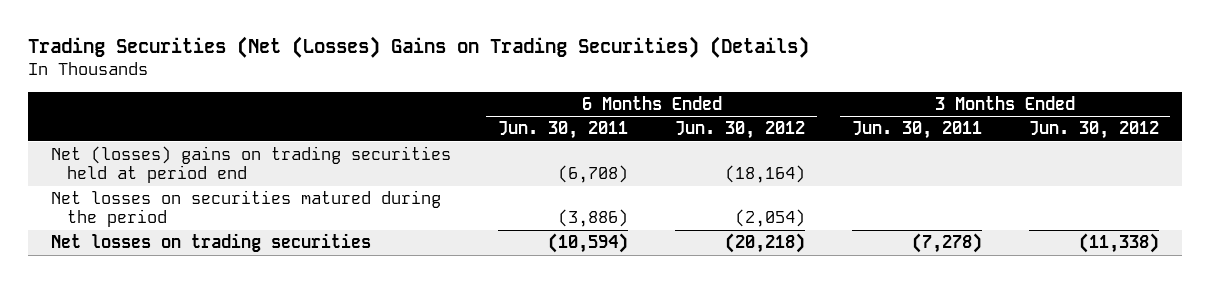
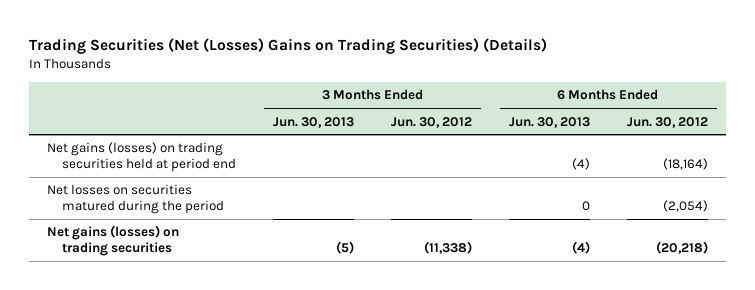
- | 6 Months Ended Jun. 30, 2011 | 6 Months Ended Jun. 30, 2012 | 3 Months Ended Jun. 30, 2011 | 3 Months Ended Jun. 30, 2012
+ | 3 Months Ended Jun. 30, 2013 | 3 Months Ended Jun. 30, 2012 | 6 Months Ended Jun. 30, 2013 | 6 Months Ended Jun. 30, 2012
- Net (losses) gains on trading securities held at period end | (6,708) | (18,164) | |
+ Net gains (losses) on trading securities held at period end | | | (4) | (18,164)
- Net losses on trading securities | (10,594) | (20,218) | (7,278) | (11,338)
+ Net gains (losses) on trading securities | (5) | (11,338) | (4) | (20,218)

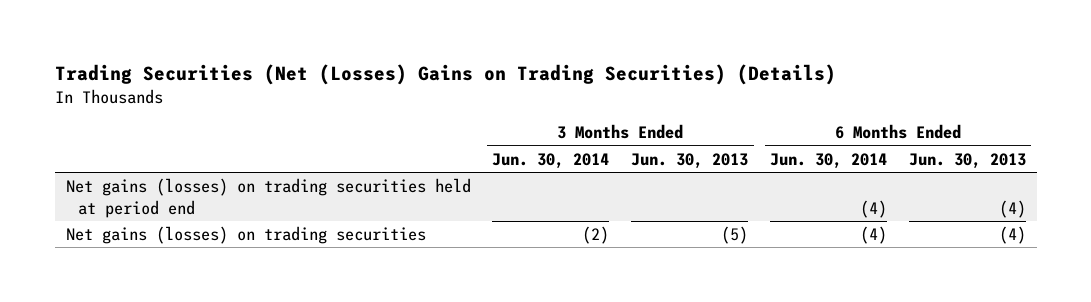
- | 3 Months Ended Jun. 30, 2013 | 3 Months Ended Jun. 30, 2012 | 6 Months Ended Jun. 30, 2013 | 6 Months Ended Jun. 30, 2012
+ | 3 Months Ended Jun. 30, 2014 | 3 Months Ended Jun. 30, 2013 | 6 Months Ended Jun. 30, 2014 | 6 Months Ended Jun. 30, 2013
- Net losses on securities matured during the period | | | 0 | (2,054)

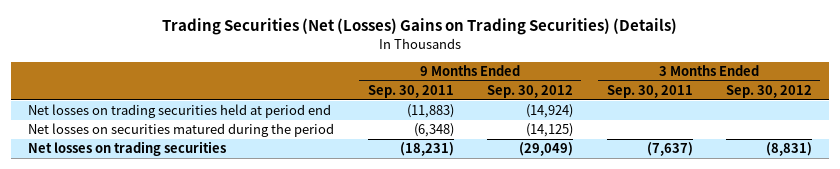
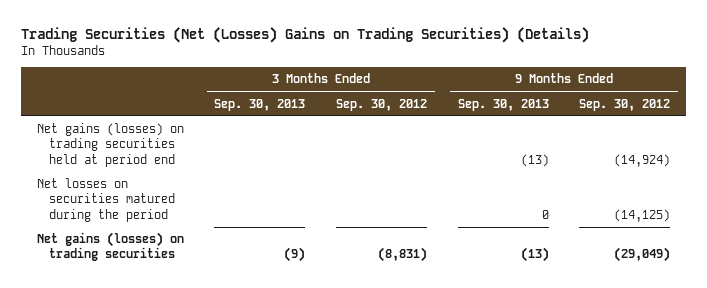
- | 9 Months Ended Sep. 30, 2011 | 9 Months Ended Sep. 30, 2012 | 3 Months Ended Sep. 30, 2011 | 3 Months Ended Sep. 30, 2012
+ | 3 Months Ended Sep. 30, 2013 | 3 Months Ended Sep. 30, 2012 | 9 Months Ended Sep. 30, 2013 | 9 Months Ended Sep. 30, 2012
- Net losses on trading securities held at period end | (11,883) | (14,924) | |
+ Net gains (losses) on trading securities held at period end | | | (13) | (14,924)
- Net losses on trading securities | (18,231) | (29,049) | (7,637) | (8,831)
+ Net gains (losses) on trading securities | (9) | (8,831) | (13) | (29,049)

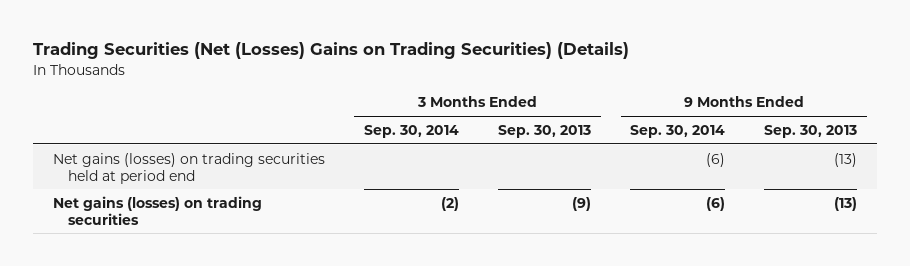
- | 3 Months Ended Sep. 30, 2013 | 3 Months Ended Sep. 30, 2012 | 9 Months Ended Sep. 30, 2013 | 9 Months Ended Sep. 30, 2012
+ | 3 Months Ended Sep. 30, 2014 | 3 Months Ended Sep. 30, 2013 | 9 Months Ended Sep. 30, 2014 | 9 Months Ended Sep. 30, 2013
- Net losses on securities matured during the period | | | 0 | (14,125)

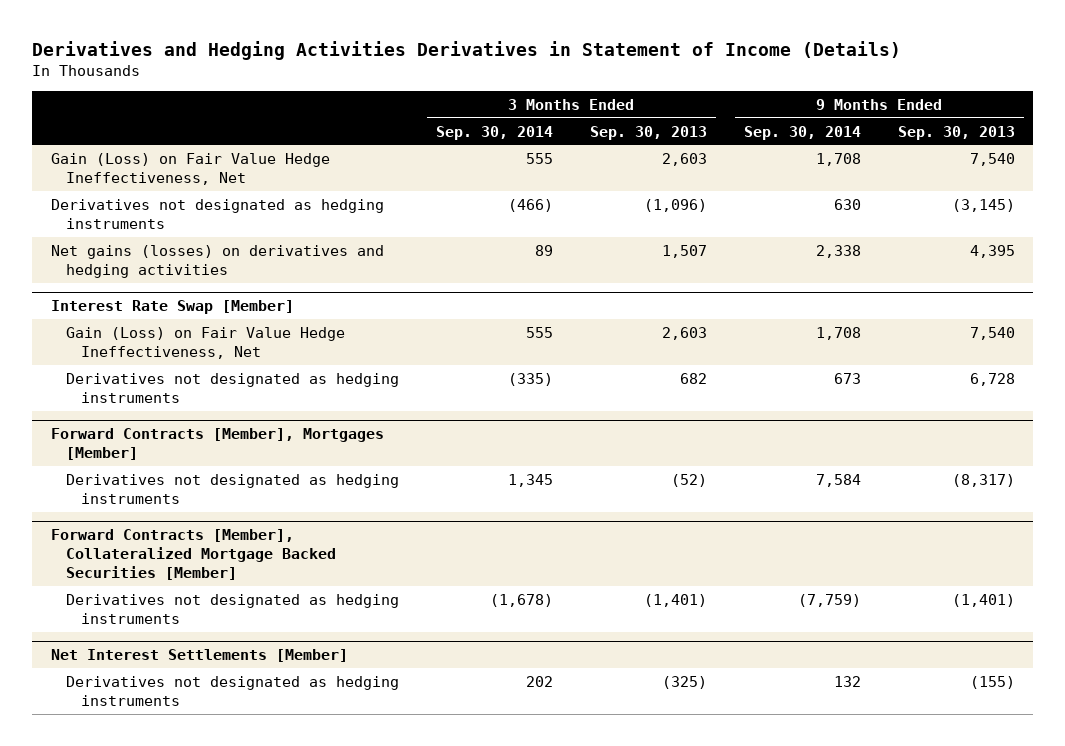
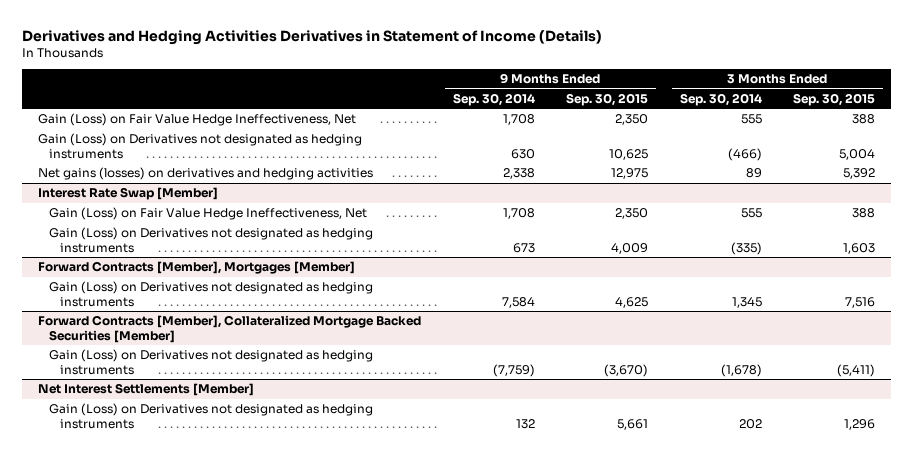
- | 3 Months Ended Sep. 30, 2014 | 3 Months Ended Sep. 30, 2013 | 9 Months Ended Sep. 30, 2014 | 9 Months Ended Sep. 30, 2013
+ | 9 Months Ended Sep. 30, 2014 | 9 Months Ended Sep. 30, 2015 | 3 Months Ended Sep. 30, 2014 | 3 Months Ended Sep. 30, 2015
- Derivatives not designated as hedging instruments | (466) | (1,096) | 630 | (3,145)
+ Gain (Loss) on Derivatives not designated as hedging instruments | 630 | 10,625 | (466) | 5,004
@ Interest Rate Swap [Member]
- Derivatives not designated as hedging instruments | (335) | 682 | 673 | 6,728
+ Gain (Loss) on Derivatives not designated as hedging instruments | 673 | 4,009 | (335) | 1,603
@ Forward Contracts [Member], Mortgages [Member]
- Derivatives not designated as hedging instruments | 1,345 | (52) | 7,584 | (8,317)
+ Gain (Loss) on Derivatives not designated as hedging instruments | 7,584 | 4,625 | 1,345 | 7,516
@ Forward Contracts [Member], Collateralized Mortgage Backed Securities [Member]
- Derivatives not designated as hedging instruments | (1,678) | (1,401) | (7,759) | (1,401)
+ Gain (Loss) on Derivatives not designated as hedging instruments | (7,759) | (3,670) | (1,678) | (5,411)
@ Net Interest Settlements [Member]
- Derivatives not designated as hedging instruments | 202 | (325) | 132 | (155)
+ Gain (Loss) on Derivatives not designated as hedging instruments | 132 | 5,661 | 202 | 1,296

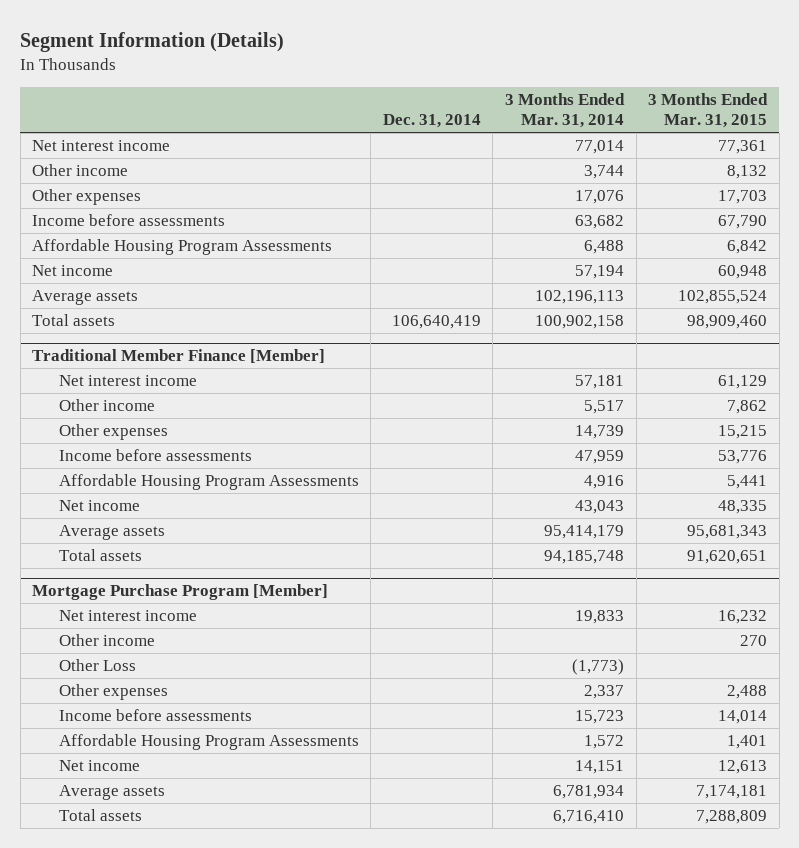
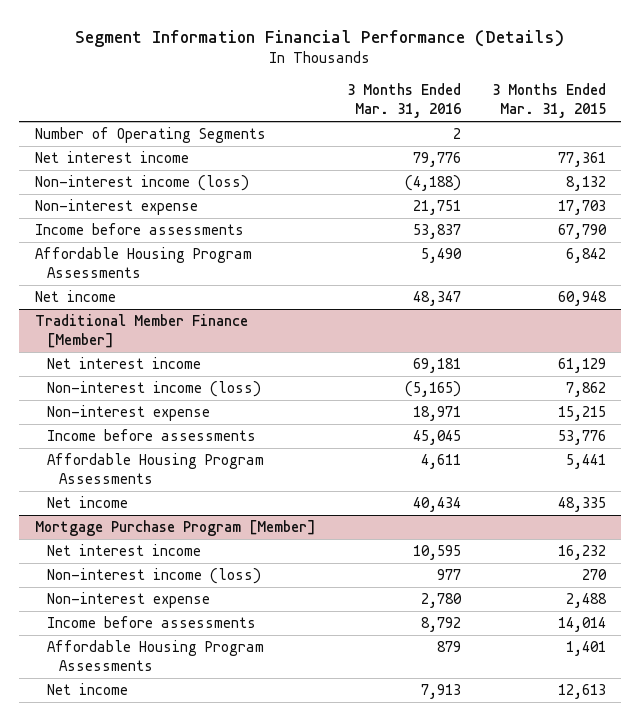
- Segment Information (Details)
+ Segment Information Financial Performance (Details)
- | Dec. 31, 2014 | 3 Months Ended Mar. 31, 2014 | 3 Months Ended Mar. 31, 2015
+ | 3 Months Ended Mar. 31, 2016 | 3 Months Ended Mar. 31, 2015
+ Number of Operating Segments | 2 |
- Other income | | 3,744 | 8,132
- Other expenses | | 17,076 | 17,703
+ Non-interest income (loss) | (4,188) | 8,132
+ Non-interest expense | 21,751 | 17,703
- Average assets | | 102,196,113 | 102,855,524
- Total assets | 106,640,419 | 100,902,158 | 98,909,460
@ Traditional Member Finance [Member]
- Other income | | 5,517 | 7,862
- Other expenses | | 14,739 | 15,215
+ Non-interest income (loss) | (5,165) | 7,862
+ Non-interest expense | 18,971 | 15,215
- Average assets | | 95,414,179 | 95,681,343
- Total assets | | 94,185,748 | 91,620,651
@ Mortgage Purchase Program [Member]
- Other income | | | 270
- Other Loss | | (1,773) |
- Other expenses | | 2,337 | 2,488
+ Non-interest income (loss) | 977 | 270
+ Non-interest expense | 2,780 | 2,488
- Average assets | | 6,781,934 | 7,174,181
- Total assets | | 6,716,410 | 7,288,809

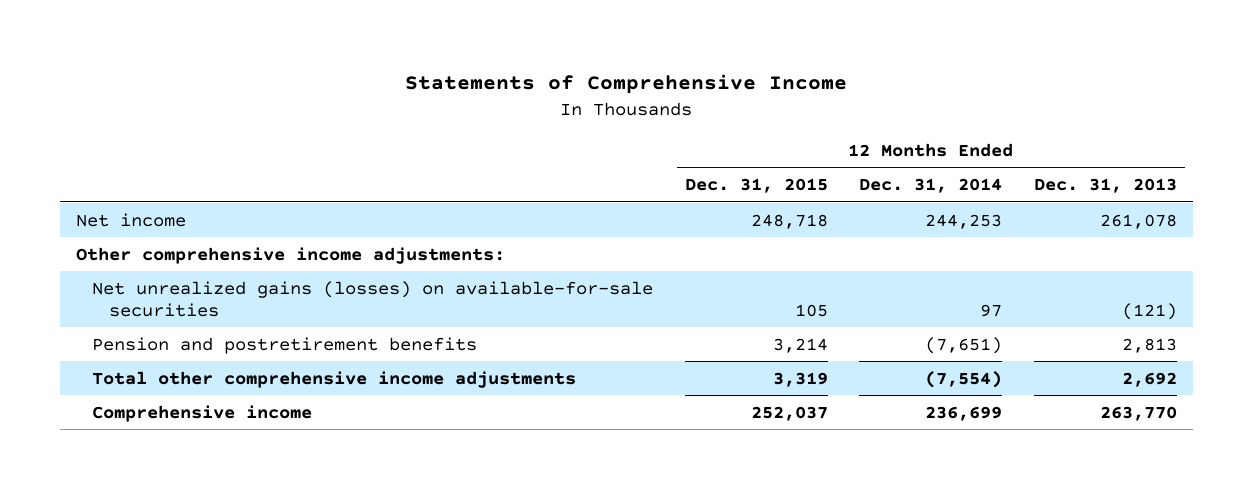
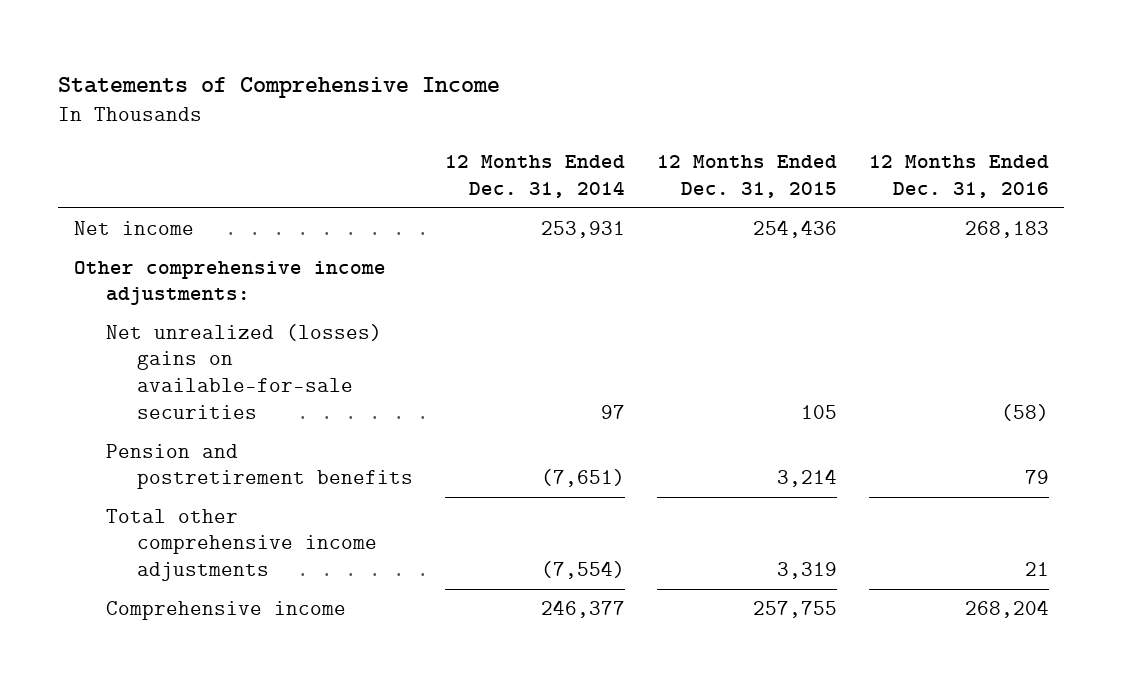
- | 12 Months Ended Dec. 31, 2015 | 12 Months Ended Dec. 31, 2014 | 12 Months Ended Dec. 31, 2013
+ | 12 Months Ended Dec. 31, 2014 | 12 Months Ended Dec. 31, 2015 | 12 Months Ended Dec. 31, 2016
- Net income | 248,718 | 244,253 | 261,078
+ Net income | 253,931 | 254,436 | 268,183
- Net unrealized gains (losses) on available-for-sale securities | 105 | 97 | (121)
+ Net unrealized (losses) gains on available-for-sale securities | 97 | 105 | (58)
- Comprehensive income | 252,037 | 236,699 | 263,770
+ Comprehensive income | 246,377 | 257,755 | 268,204

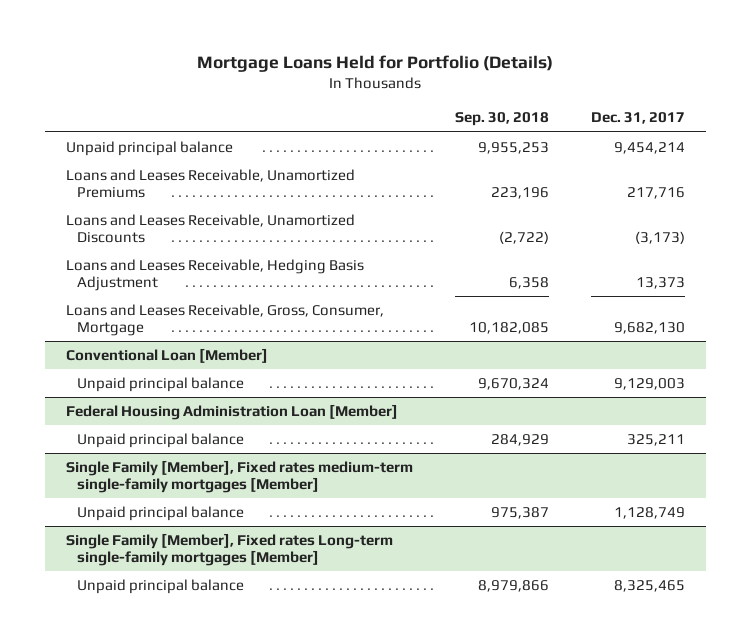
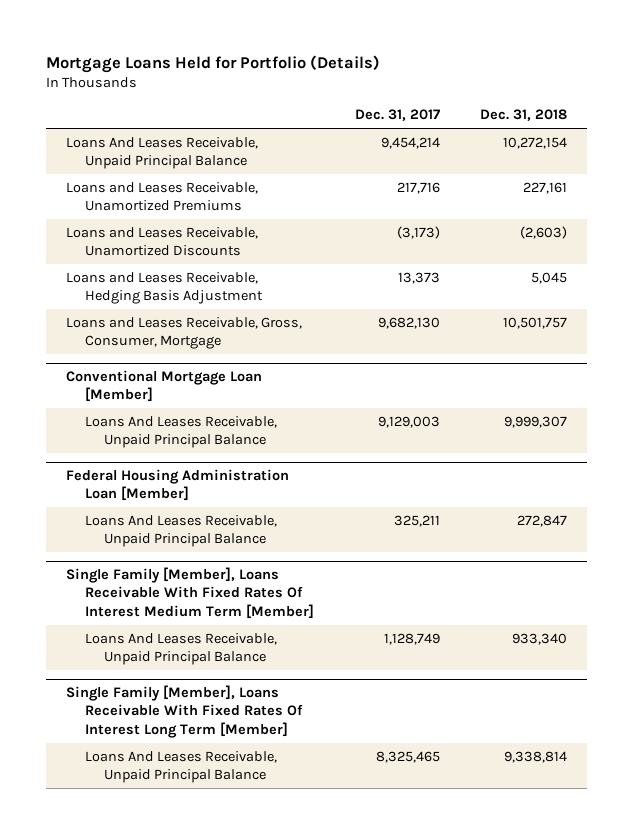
- | Sep. 30, 2018 | Dec. 31, 2017
+ | Dec. 31, 2017 | Dec. 31, 2018
- Unpaid principal balance | 9,955,253 | 9,454,214
+ Loans And Leases Receivable, Unpaid Principal Balance | 9,454,214 | 10,272,154
- Conventional Loan [Member]
- Unpaid principal balance | 9,670,324 | 9,129,003
+ Conventional Mortgage Loan [Member]
+ Loans And Leases Receivable, Unpaid Principal Balance | 9,129,003 | 9,999,307
@ Federal Housing Administration Loan [Member]
- Unpaid principal balance | 284,929 | 325,211
- Single Family [Member], Fixed rates medium-term single-family mortgages [Member]
- Unpaid principal balance | 975,387 | 1,128,749
- Single Family [Member], Fixed rates Long-term single-family mortgages [Member]
- Unpaid principal balance | 8,979,866 | 8,325,465
@ Federal Housing Administration Loan [Member]
+ Loans And Leases Receivable, Unpaid Principal Balance | 325,211 | 272,847
+ Single Family [Member], Loans Receivable With Fixed Rates Of Interest Medium Term [Member]
+ Loans And Leases Receivable, Unpaid Principal Balance | 1,128,749 | 933,340
+ Single Family [Member], Loans Receivable With Fixed Rates Of Interest Long Term [Member]
+ Loans And Leases Receivable, Unpaid Principal Balance | 8,325,465 | 9,338,814

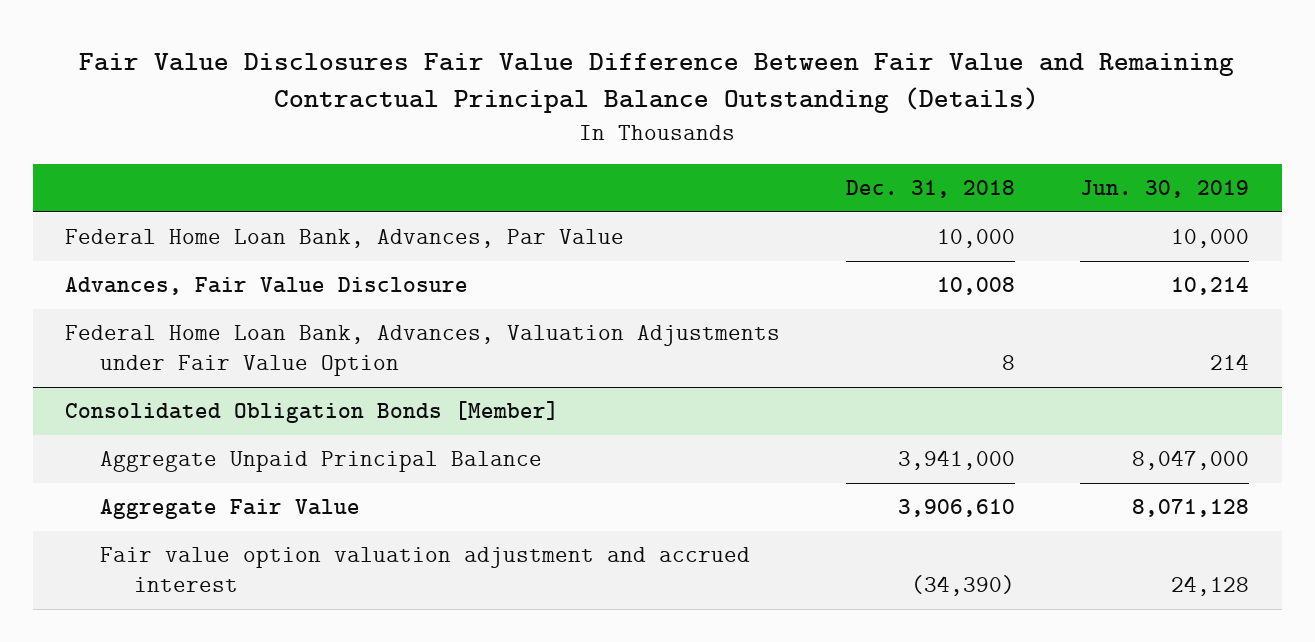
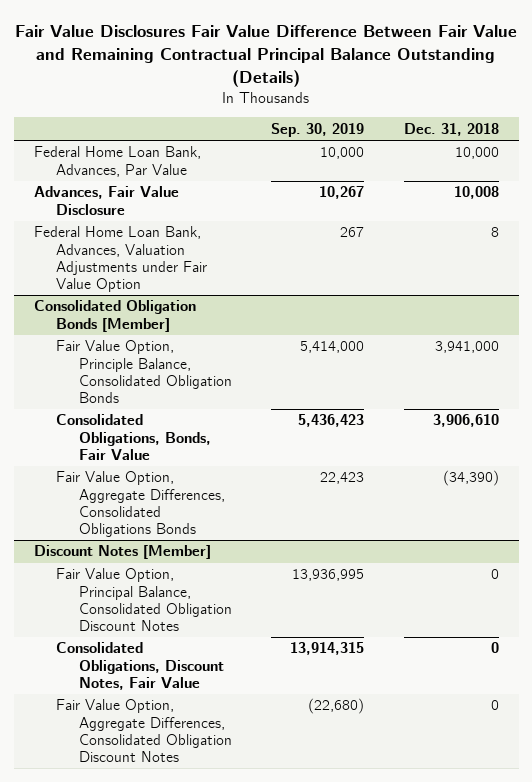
- | Dec. 31, 2018 | Jun. 30, 2019
+ | Sep. 30, 2019 | Dec. 31, 2018
@ Consolidated Obligation Bonds [Member]
- Aggregate Unpaid Principal Balance | 3,941,000 | 8,047,000
- Aggregate Fair Value | 3,906,610 | 8,071,128
- Fair value option valuation adjustment and accrued interest | (34,390) | 24,128
+ Fair Value Option, Principle Balance, Consolidated Obligation Bonds | 5,414,000 | 3,941,000
+ Consolidated Obligations, Bonds, Fair Value | 5,436,423 | 3,906,610
+ Fair Value Option, Aggregate Differences, Consolidated Obligations Bonds | 22,423 | (34,390)
+ Discount Notes [Member]
+ Fair Value Option, Principal Balance, Consolidated Obligation Discount Notes | 13,936,995 | 0
+ Consolidated Obligations, Discount Notes, Fair Value | 13,914,315 | 0
+ Fair Value Option, Aggregate Differences, Consolidated Obligation Discount Notes | (22,680) | 0

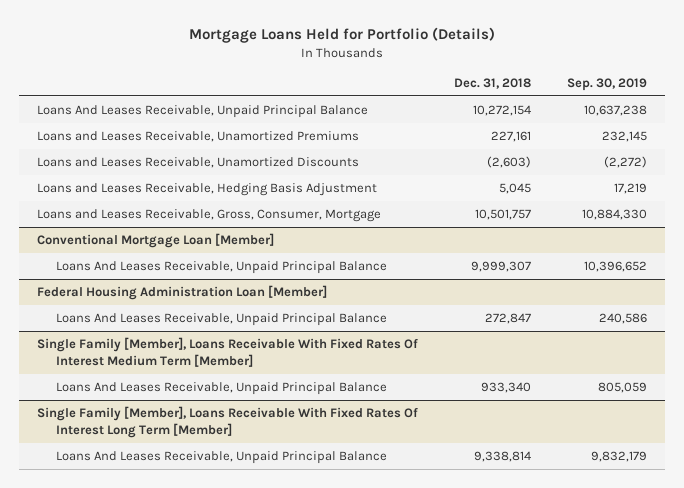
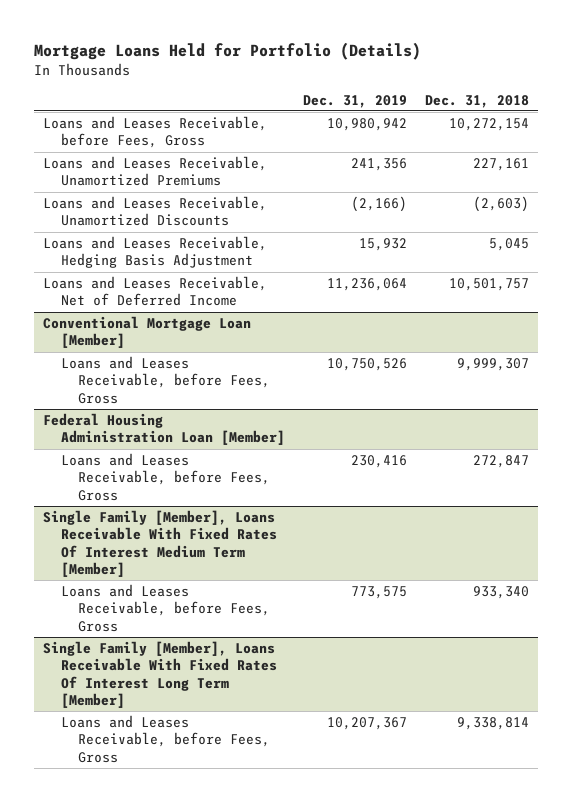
- | Dec. 31, 2018 | Sep. 30, 2019
+ | Dec. 31, 2019 | Dec. 31, 2018
- Loans And Leases Receivable, Unpaid Principal Balance | 10,272,154 | 10,637,238
+ Loans and Leases Receivable, before Fees, Gross | 10,980,942 | 10,272,154
- Loans and Leases Receivable, Gross, Consumer, Mortgage | 10,501,757 | 10,884,330
+ Loans and Leases Receivable, Net of Deferred Income | 11,236,064 | 10,501,757
@ Conventional Mortgage Loan [Member]
- Loans And Leases Receivable, Unpaid Principal Balance | 9,999,307 | 10,396,652
+ Loans and Leases Receivable, before Fees, Gross | 10,750,526 | 9,999,307
@ Federal Housing Administration Loan [Member]
- Loans And Leases Receivable, Unpaid Principal Balance | 272,847 | 240,586
+ Loans and Leases Receivable, before Fees, Gross | 230,416 | 272,847
@ Single Family [Member], Loans Receivable With Fixed Rates Of Interest Medium Term [Member]
- Loans And Leases Receivable, Unpaid Principal Balance | 933,340 | 805,059
+ Loans and Leases Receivable, before Fees, Gross | 773,575 | 933,340
@ Single Family [Member], Loans Receivable With Fixed Rates Of Interest Long Term [Member]
- Loans And Leases Receivable, Unpaid Principal Balance | 9,338,814 | 9,832,179
+ Loans and Leases Receivable, before Fees, Gross | 10,207,367 | 9,338,814

